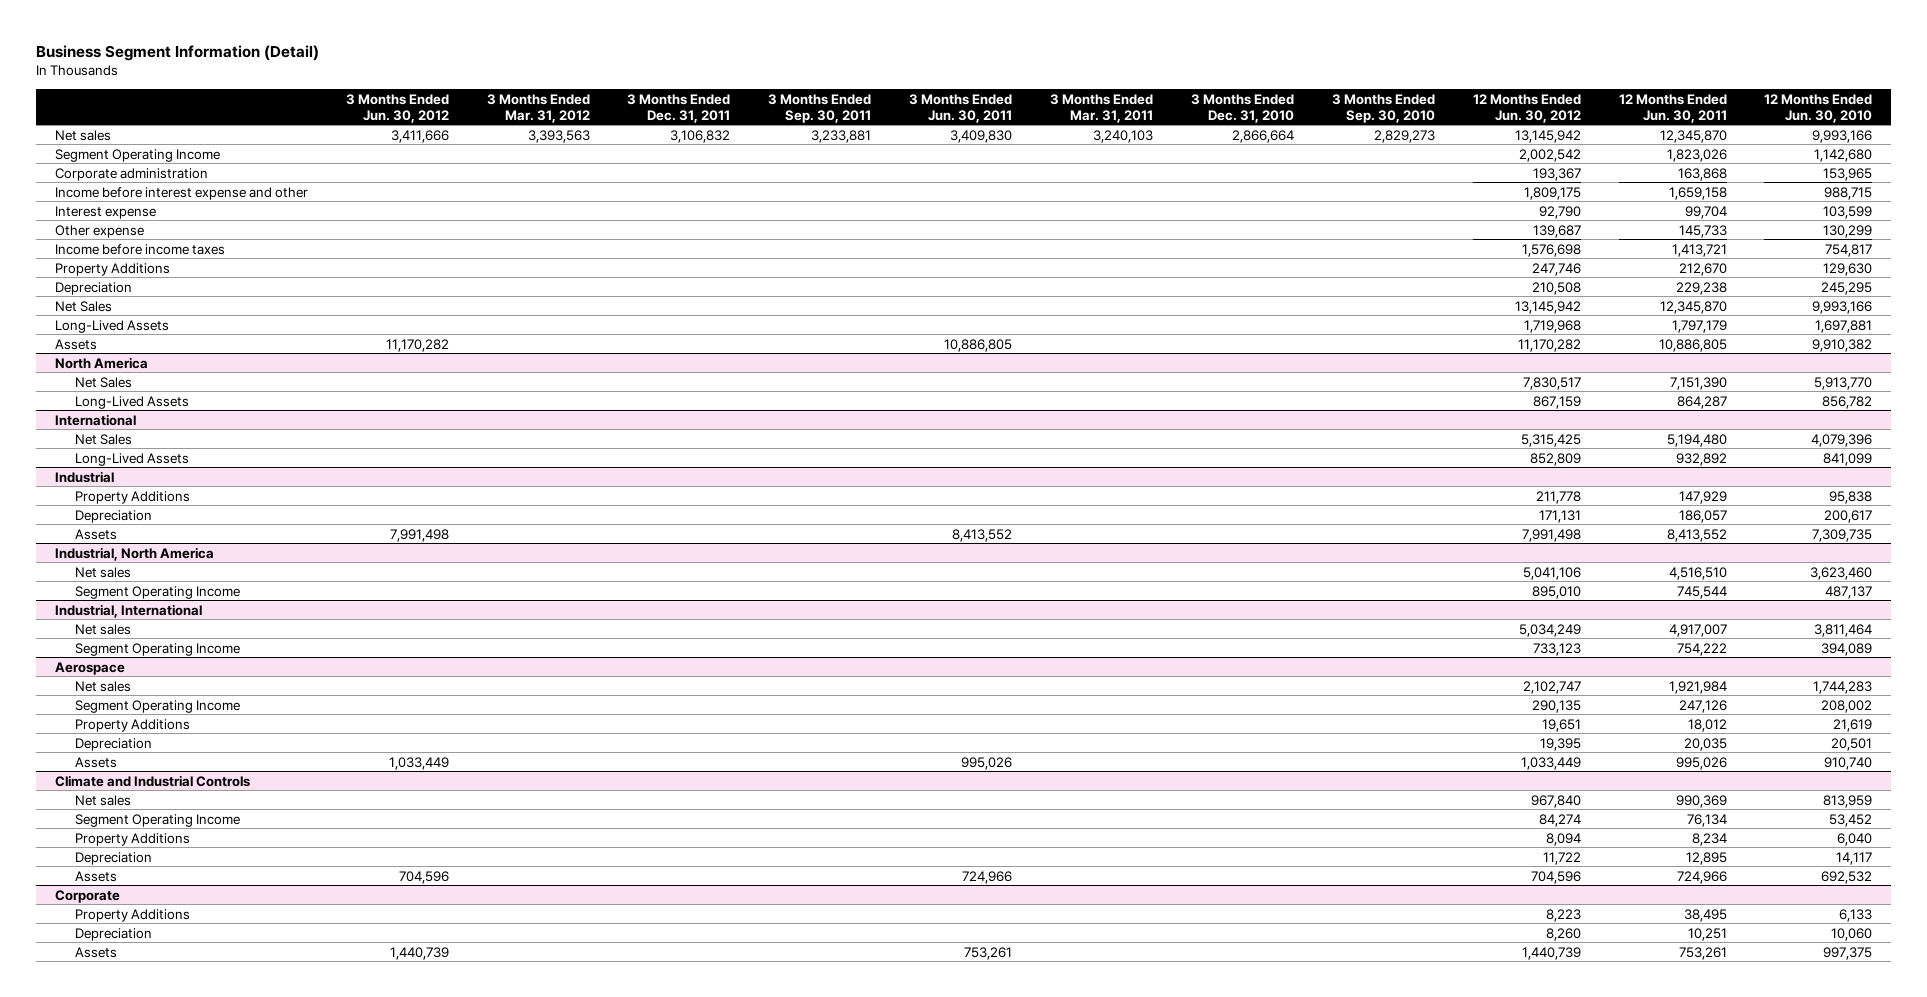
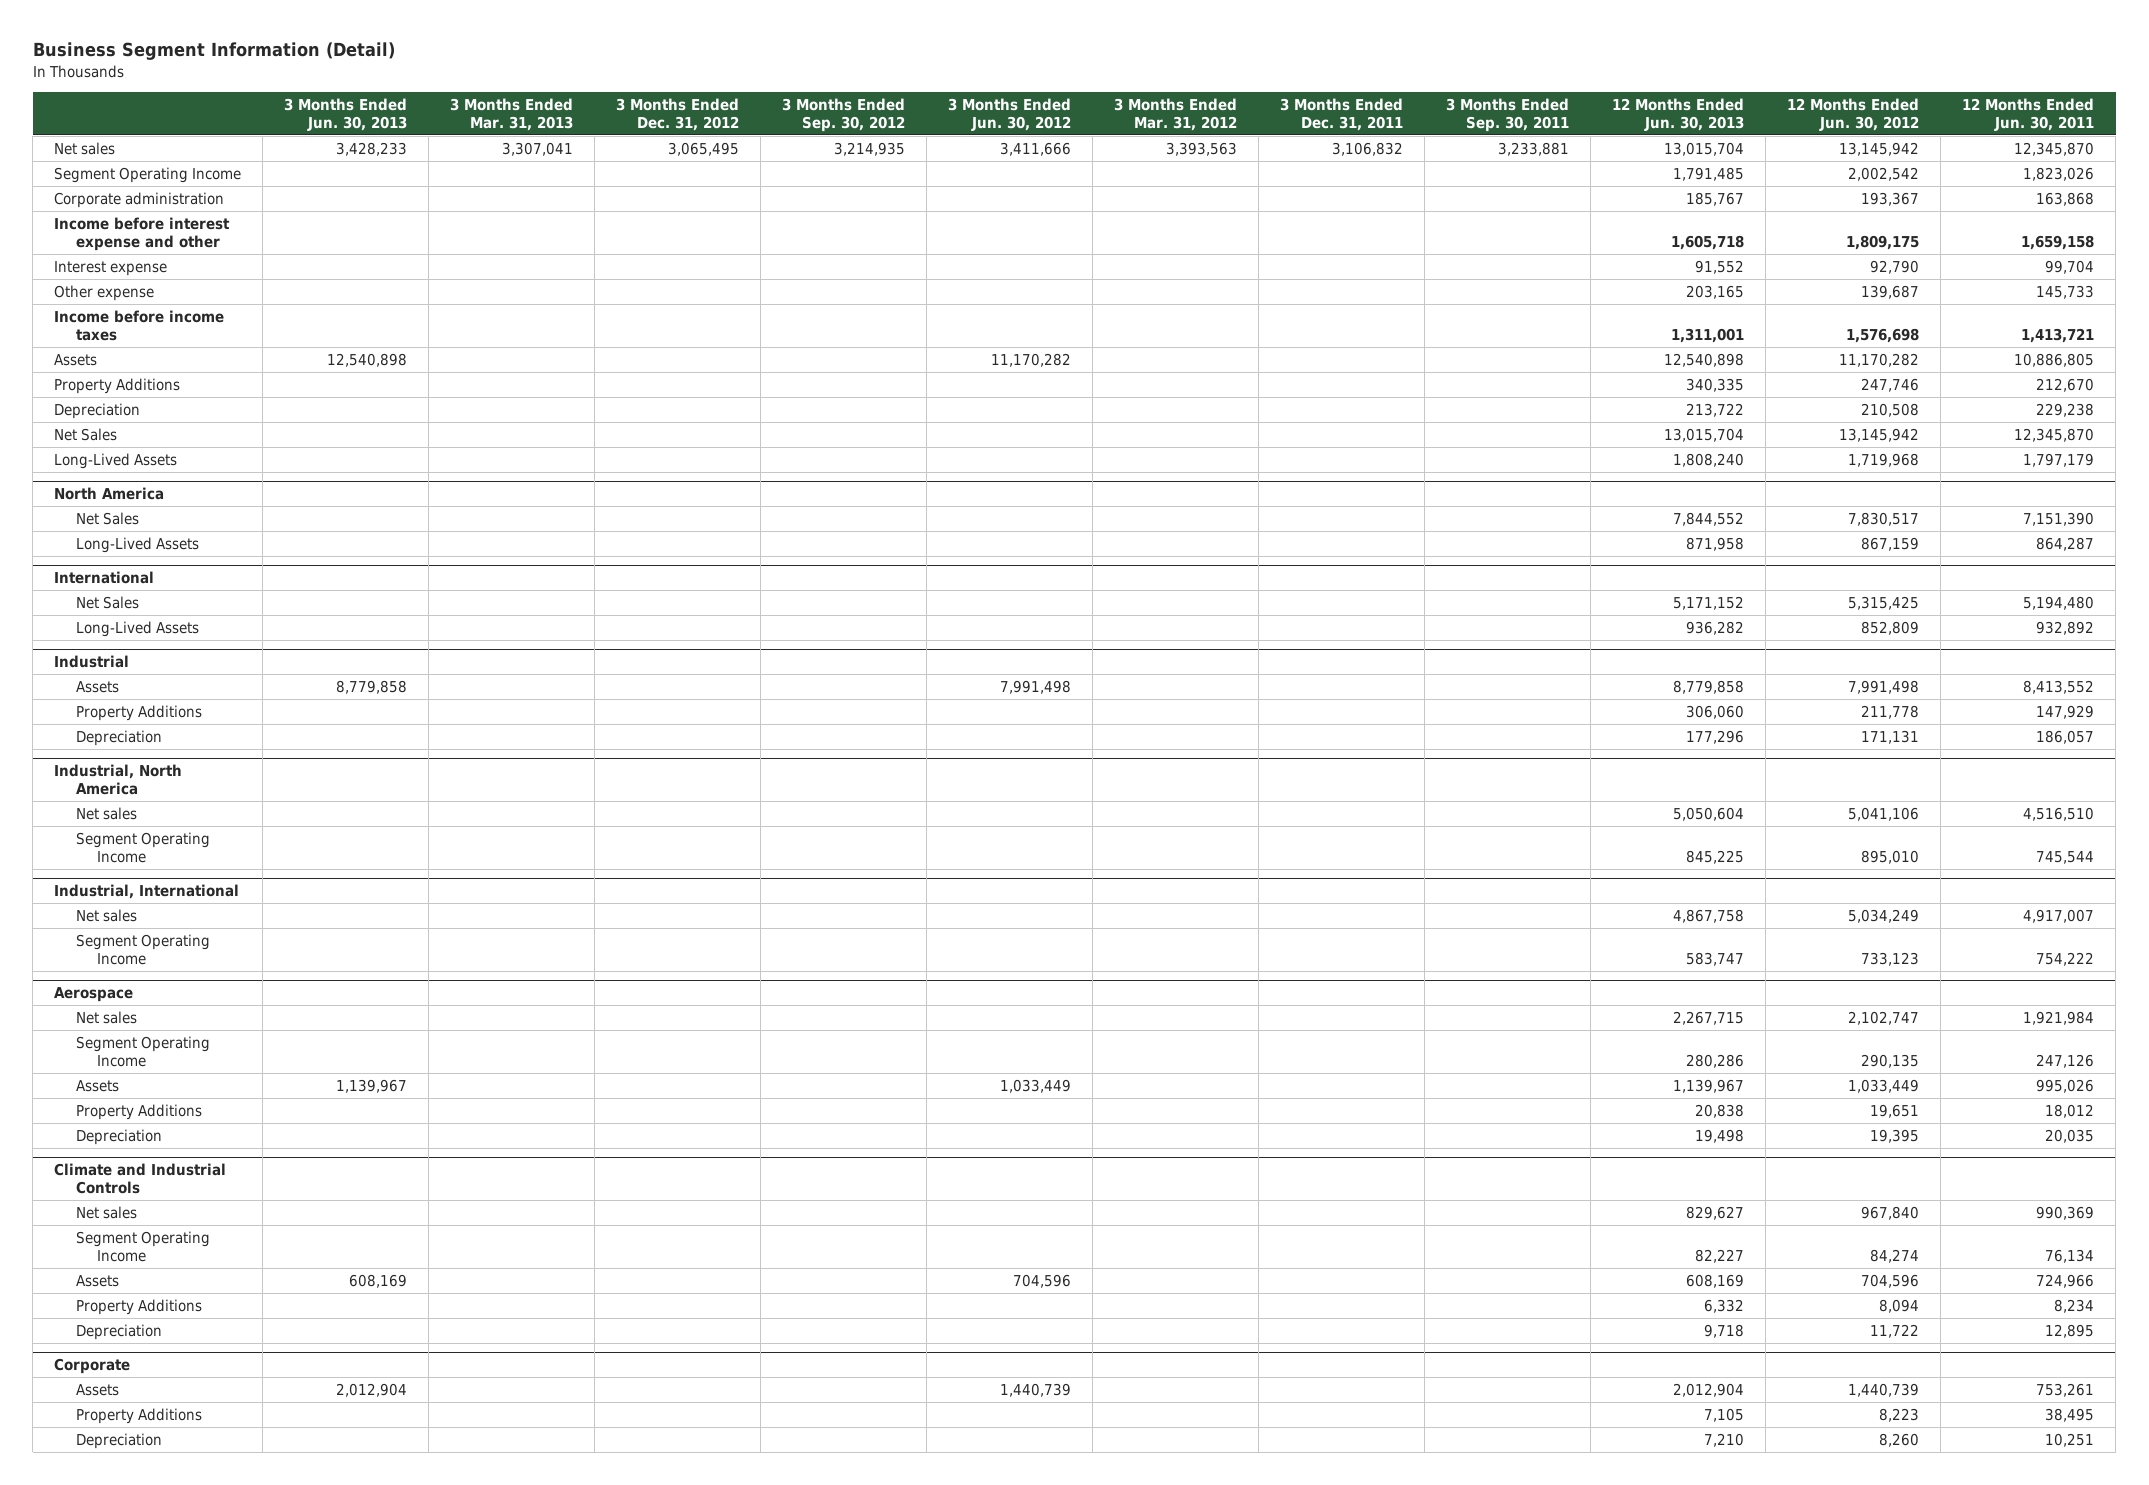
- | 3 Months Ended Jun. 30, 2012 | 3 Months Ended Mar. 31, 2012 | 3 Months Ended Dec. 31, 2011 | 3 Months Ended Sep. 30, 2011 | 3 Months Ended Jun. 30, 2011 | 3 Months Ended Mar. 31, 2011 | 3 Months Ended Dec. 31, 2010 | 3 Months Ended Sep. 30, 2010 | 12 Months Ended Jun. 30, 2012 | 12 Months Ended Jun. 30, 2011 | 12 Months Ended Jun. 30, 2010
+ | 3 Months Ended Jun. 30, 2013 | 3 Months Ended Mar. 31, 2013 | 3 Months Ended Dec. 31, 2012 | 3 Months Ended Sep. 30, 2012 | 3 Months Ended Jun. 30, 2012 | 3 Months Ended Mar. 31, 2012 | 3 Months Ended Dec. 31, 2011 | 3 Months Ended Sep. 30, 2011 | 12 Months Ended Jun. 30, 2013 | 12 Months Ended Jun. 30, 2012 | 12 Months Ended Jun. 30, 2011
moved up: Assets | 12,540,898 | | | | 11,170,282 | | | | 12,540,898 | 11,170,282 | 10,886,805
@ Industrial
moved up: Assets | 8,779,858 | | | | 7,991,498 | | | | 8,779,858 | 7,991,498 | 8,413,552
@ Aerospace
moved up: Assets | 1,139,967 | | | | 1,033,449 | | | | 1,139,967 | 1,033,449 | 995,026
@ Climate and Industrial Controls
moved up: Assets | 608,169 | | | | 704,596 | | | | 608,169 | 704,596 | 724,966
@ Corporate
moved up: Assets | 2,012,904 | | | | 1,440,739 | | | | 2,012,904 | 1,440,739 | 753,261

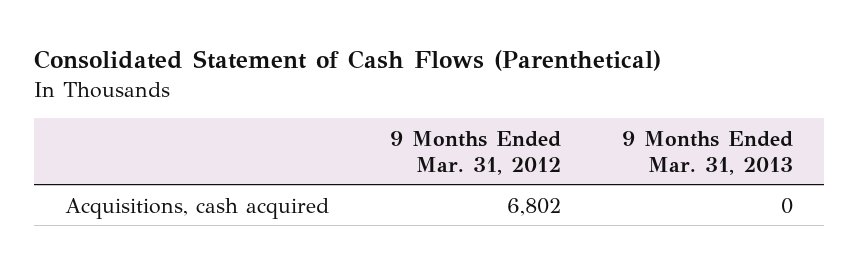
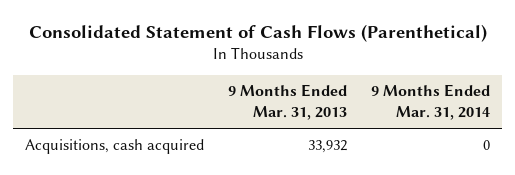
- | 9 Months Ended Mar. 31, 2012 | 9 Months Ended Mar. 31, 2013
+ | 9 Months Ended Mar. 31, 2013 | 9 Months Ended Mar. 31, 2014
- Acquisitions, cash acquired | 6,802 | 0
+ Acquisitions, cash acquired | 33,932 | 0

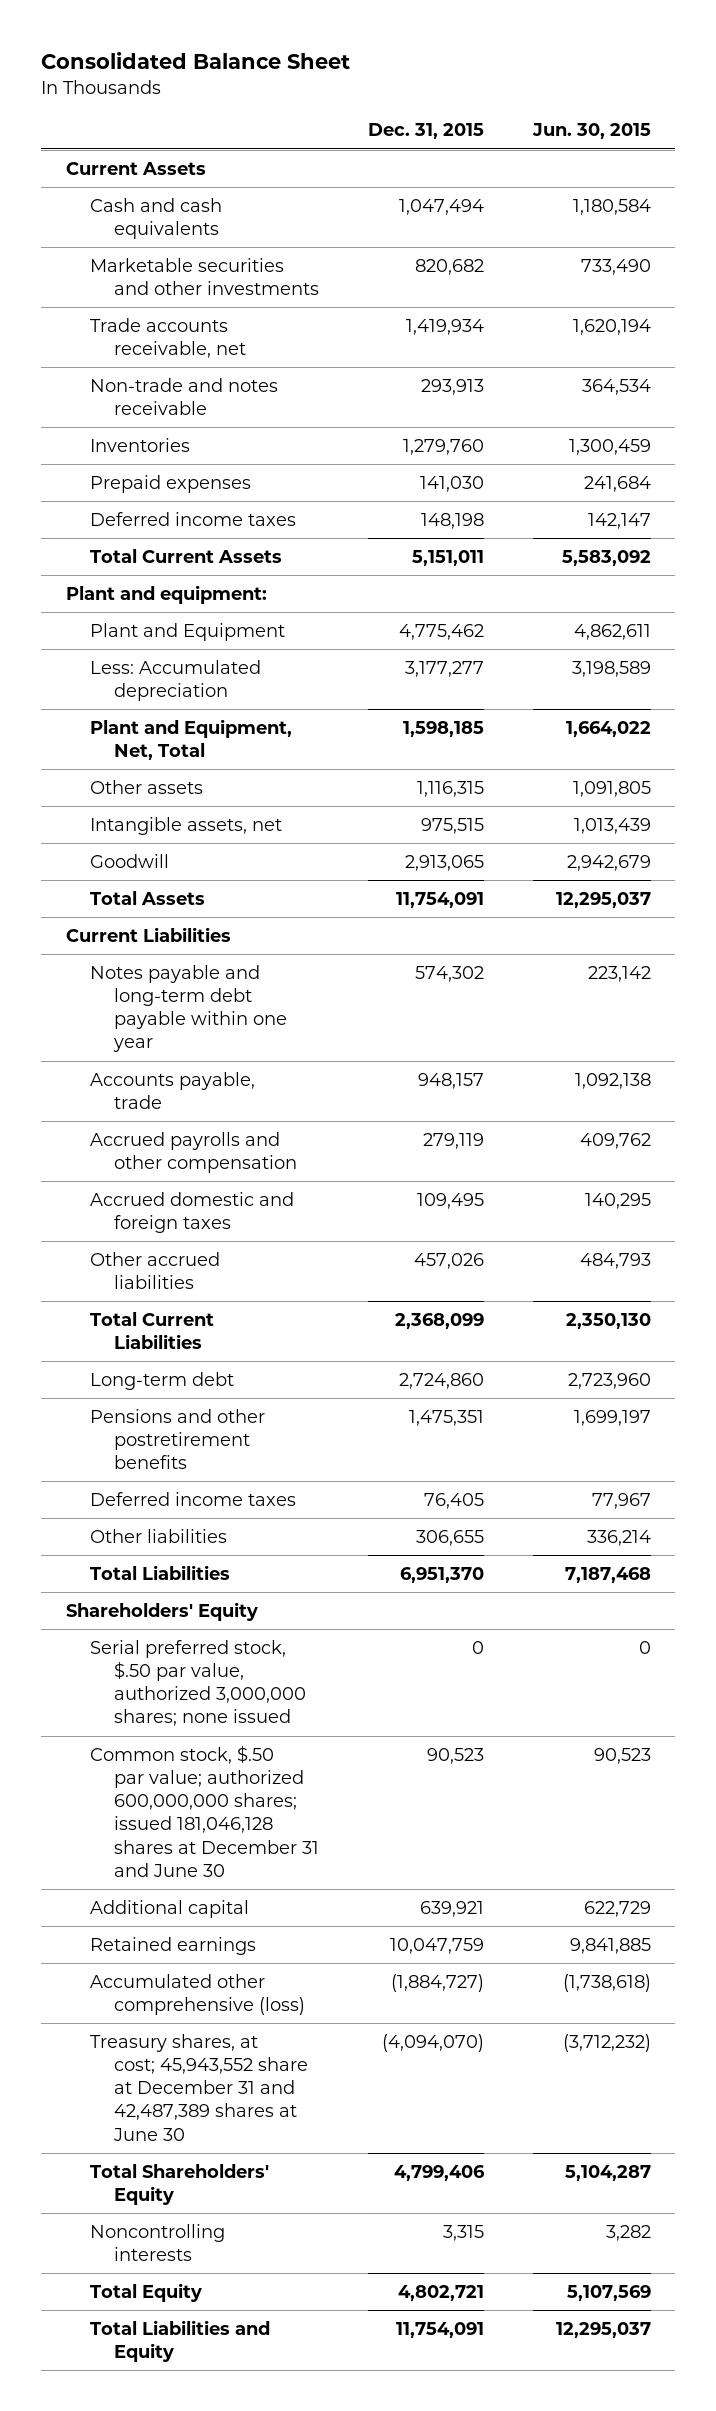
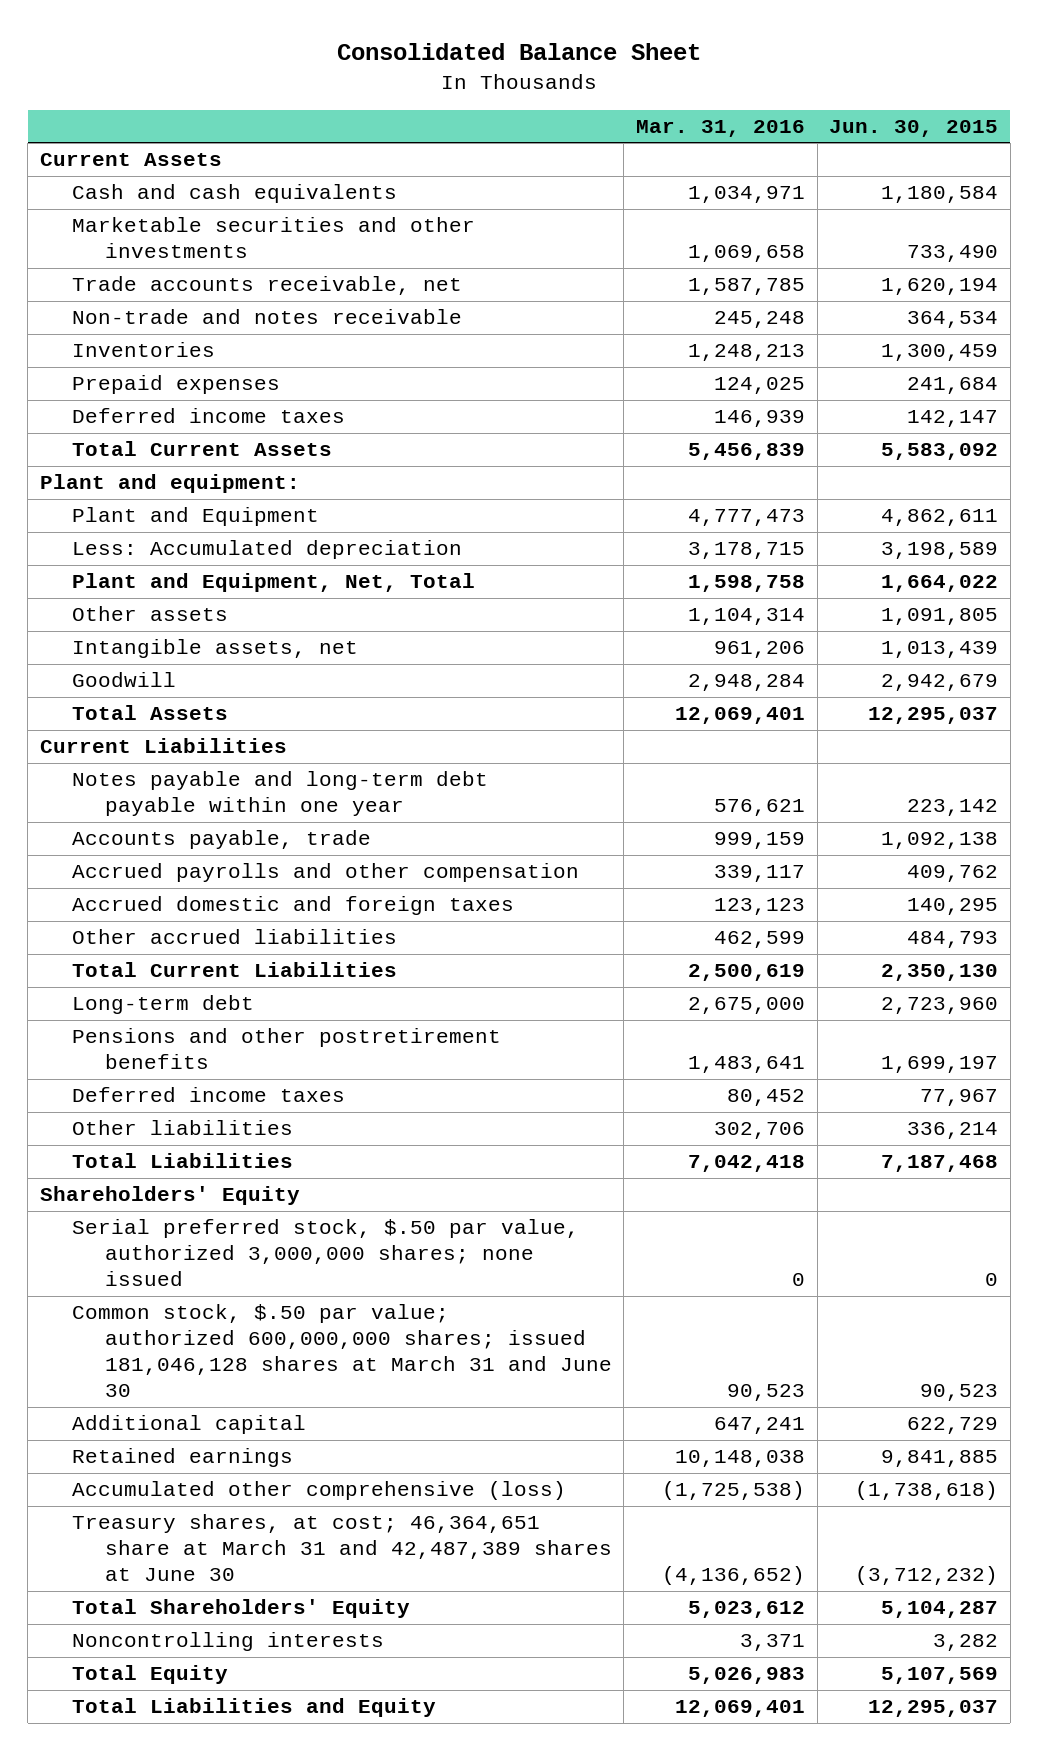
- | Dec. 31, 2015 | Jun. 30, 2015
+ | Mar. 31, 2016 | Jun. 30, 2015
- Common stock, $.50 par value; authorized 600,000,000 shares; issued 181,046,128 shares at December 31 and June 30 | 90,523 | 90,523
+ Common stock, $.50 par value; authorized 600,000,000 shares; issued 181,046,128 shares at March 31 and June 30 | 90,523 | 90,523
- Treasury shares, at cost; 45,943,552 share at December 31 and 42,487,389 shares at June 30 | (4,094,070) | (3,712,232)
+ Treasury shares, at cost; 46,364,651 share at March 31 and 42,487,389 shares at June 30 | (4,136,652) | (3,712,232)

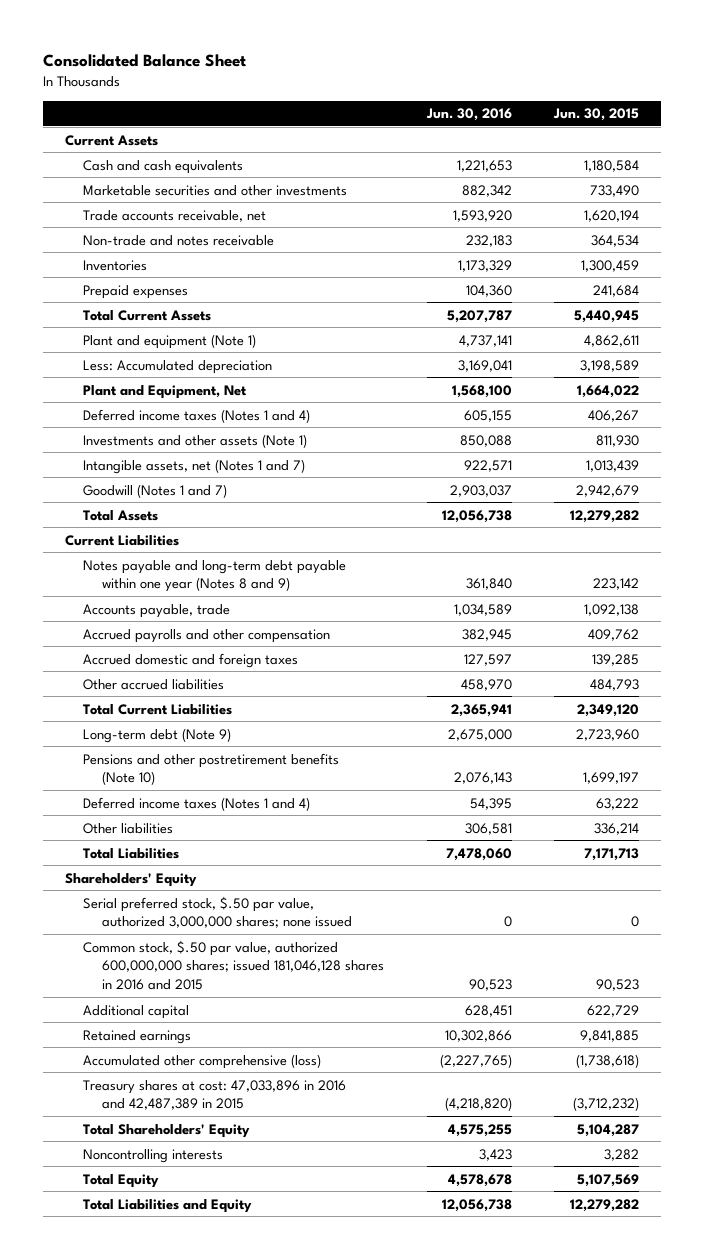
- | Mar. 31, 2016 | Jun. 30, 2015
+ | Jun. 30, 2016 | Jun. 30, 2015
- Deferred income taxes | 146,939 | 142,147
- Total Current Assets | 5,456,839 | 5,583,092
- Plant and equipment:
- Plant and Equipment | 4,777,473 | 4,862,611
+ Total Current Assets | 5,207,787 | 5,440,945
+ Plant and equipment (Note 1) | 4,737,141 | 4,862,611
- Plant and Equipment, Net, Total | 1,598,758 | 1,664,022
- Other assets | 1,104,314 | 1,091,805
- Intangible assets, net | 961,206 | 1,013,439
- Goodwill | 2,948,284 | 2,942,679
- Total Assets | 12,069,401 | 12,295,037
+ Plant and Equipment, Net | 1,568,100 | 1,664,022
+ Deferred income taxes (Notes 1 and 4) | 605,155 | 406,267
+ Investments and other assets (Note 1) | 850,088 | 811,930
+ Intangible assets, net (Notes 1 and 7) | 922,571 | 1,013,439
+ Goodwill (Notes 1 and 7) | 2,903,037 | 2,942,679
+ Total Assets | 12,056,738 | 12,279,282
- Notes payable and long-term debt payable within one year | 576,621 | 223,142
+ Notes payable and long-term debt payable within one year (Notes 8 and 9) | 361,840 | 223,142
- Accrued domestic and foreign taxes | 123,123 | 140,295
+ Accrued domestic and foreign taxes | 127,597 | 139,285
- Total Current Liabilities | 2,500,619 | 2,350,130
- Long-term debt | 2,675,000 | 2,723,960
- Pensions and other postretirement benefits | 1,483,641 | 1,699,197
- Deferred income taxes | 80,452 | 77,967
+ Total Current Liabilities | 2,365,941 | 2,349,120
+ Long-term debt (Note 9) | 2,675,000 | 2,723,960
+ Pensions and other postretirement benefits (Note 10) | 2,076,143 | 1,699,197
+ Deferred income taxes (Notes 1 and 4) | 54,395 | 63,222
- Total Liabilities | 7,042,418 | 7,187,468
+ Total Liabilities | 7,478,060 | 7,171,713
- Common stock, $.50 par value; authorized 600,000,000 shares; issued 181,046,128 shares at March 31 and June 30 | 90,523 | 90,523
+ Common stock, $.50 par value, authorized 600,000,000 shares; issued 181,046,128 shares in 2016 and 2015 | 90,523 | 90,523
- Treasury shares, at cost; 46,364,651 share at March 31 and 42,487,389 shares at June 30 | (4,136,652) | (3,712,232)
+ Treasury shares at cost: 47,033,896 in 2016 and 42,487,389 in 2015 | (4,218,820) | (3,712,232)
- Total Liabilities and Equity | 12,069,401 | 12,295,037
+ Total Liabilities and Equity | 12,056,738 | 12,279,282

